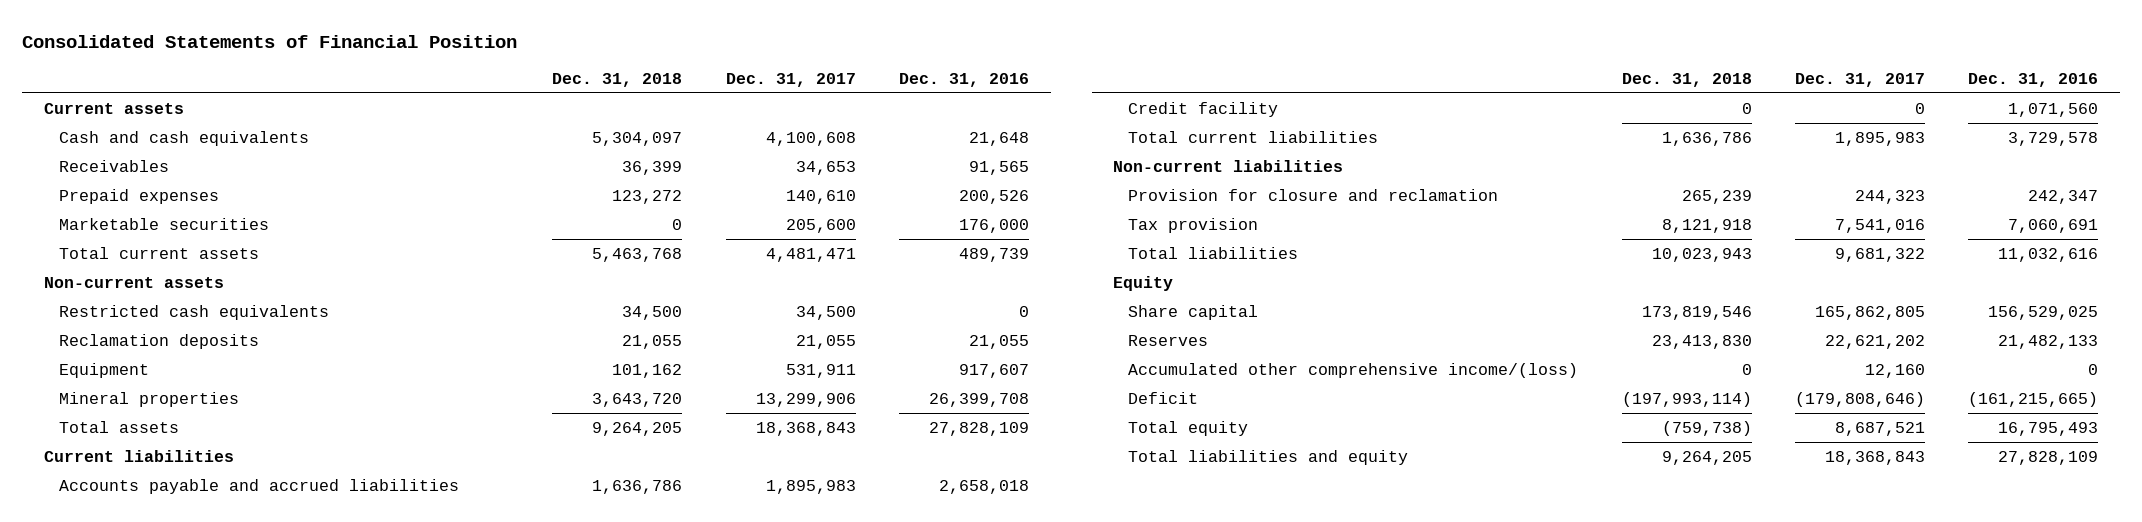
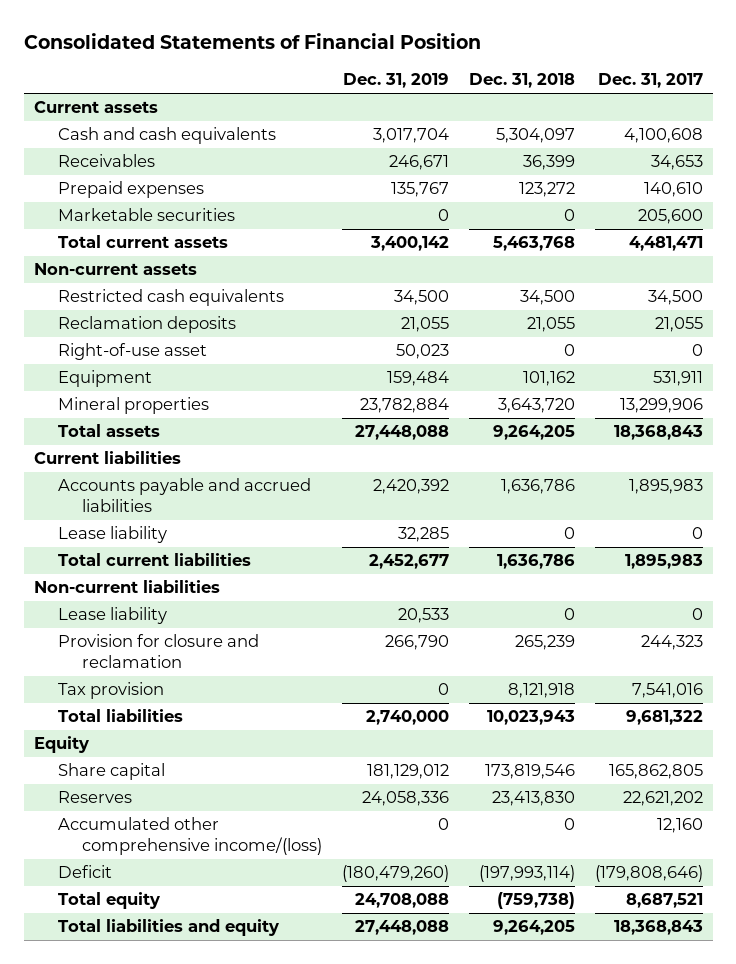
- | Dec. 31, 2018 | Dec. 31, 2017 | Dec. 31, 2016
+ | Dec. 31, 2019 | Dec. 31, 2018 | Dec. 31, 2017
+ Right-of-use asset | 50,023 | 0 | 0
- Credit facility | 0 | 0 | 1,071,560
+ Lease liability | 32,285 | 0 | 0
+ Lease liability | 20,533 | 0 | 0

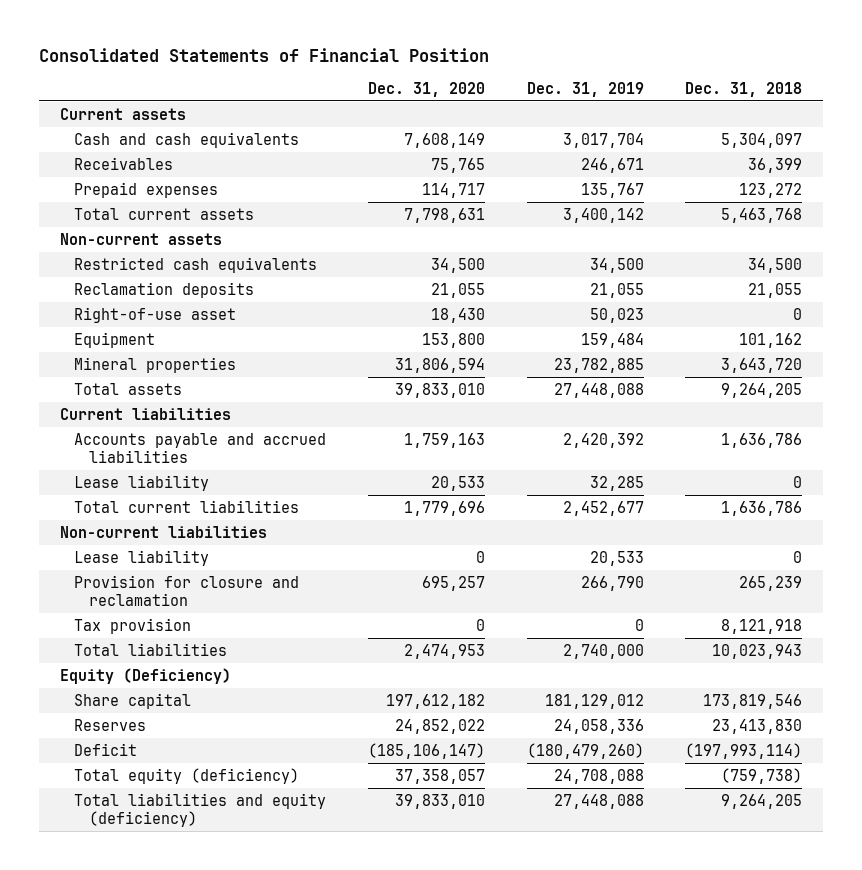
- | Dec. 31, 2019 | Dec. 31, 2018 | Dec. 31, 2017
+ | Dec. 31, 2020 | Dec. 31, 2019 | Dec. 31, 2018
- Marketable securities | 0 | 0 | 205,600
- Mineral properties | 23,782,884 | 3,643,720 | 13,299,906
+ Mineral properties | 31,806,594 | 23,782,885 | 3,643,720
- Equity
+ Equity (Deficiency)
- Accumulated other comprehensive income/(loss) | 0 | 0 | 12,160
- Total equity | 24,708,088 | (759,738) | 8,687,521
- Total liabilities and equity | 27,448,088 | 9,264,205 | 18,368,843
+ Total equity (deficiency) | 37,358,057 | 24,708,088 | (759,738)
+ Total liabilities and equity (deficiency) | 39,833,010 | 27,448,088 | 9,264,205

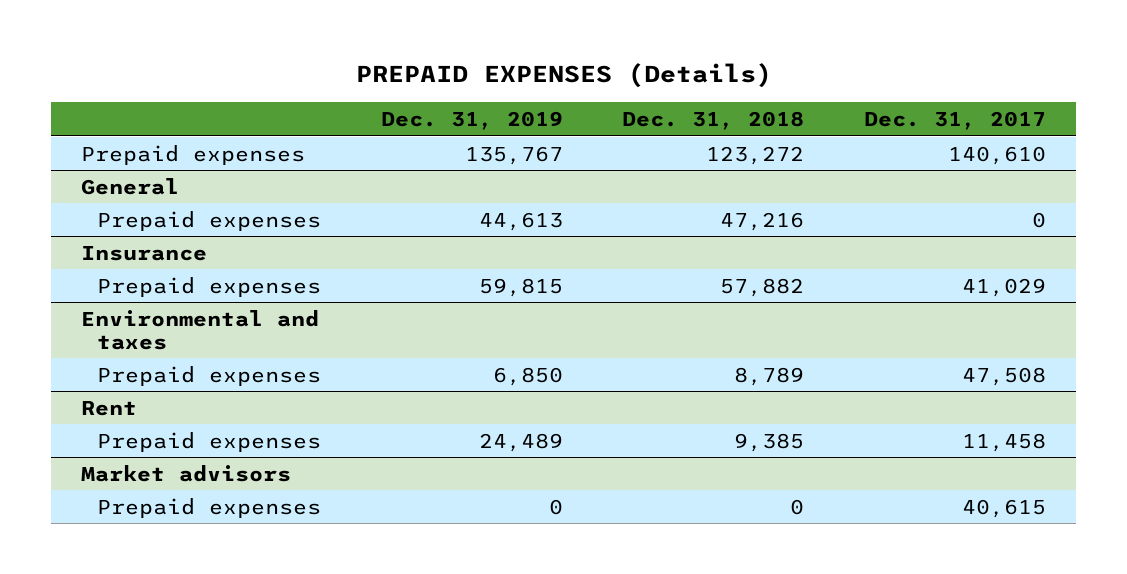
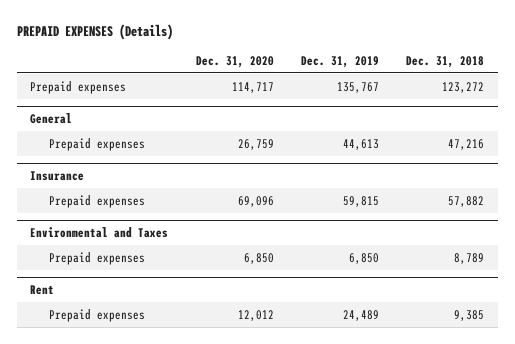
- | Dec. 31, 2019 | Dec. 31, 2018 | Dec. 31, 2017
+ | Dec. 31, 2020 | Dec. 31, 2019 | Dec. 31, 2018
- Environmental and taxes
+ Environmental and Taxes
- Market advisors
- Prepaid expenses | 0 | 0 | 40,615

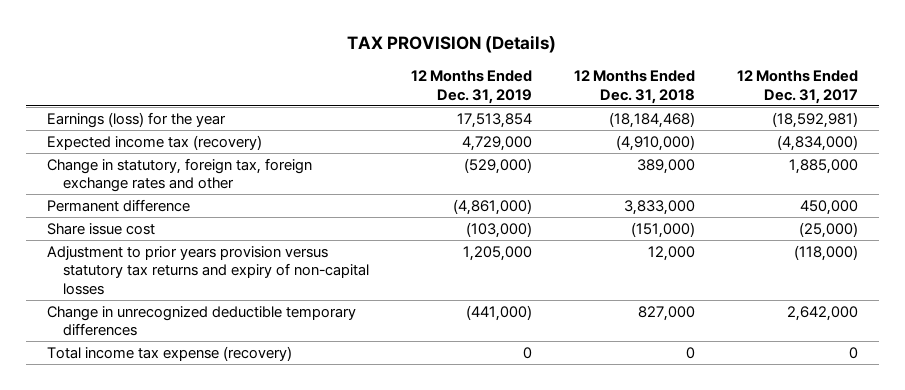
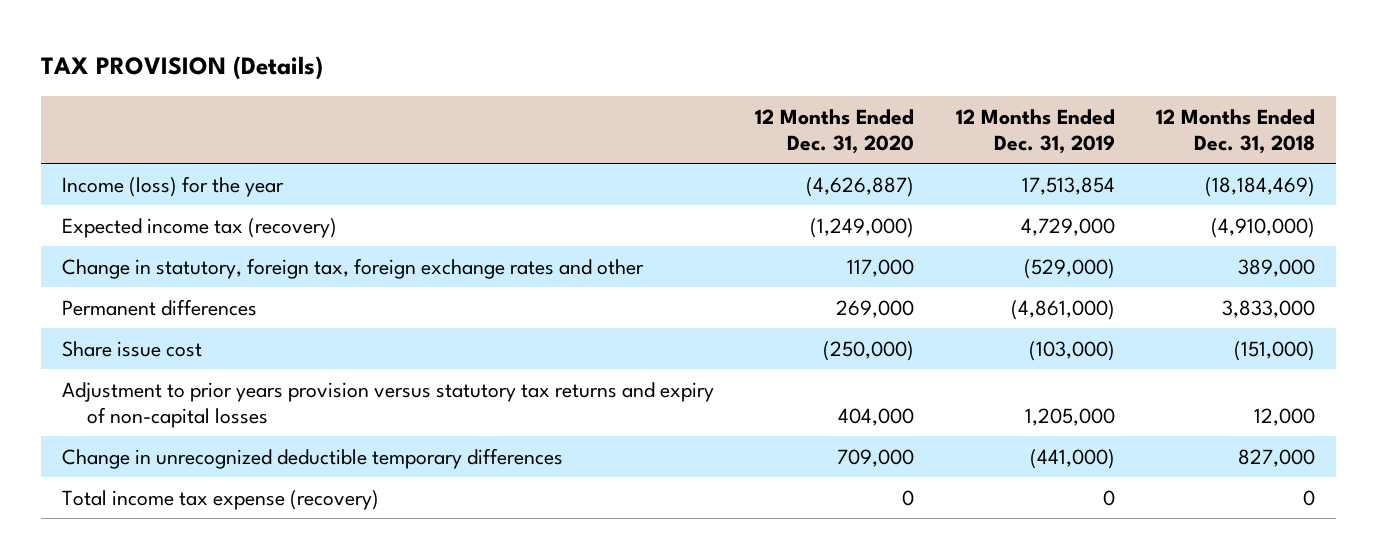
- | 12 Months Ended Dec. 31, 2019 | 12 Months Ended Dec. 31, 2018 | 12 Months Ended Dec. 31, 2017
+ | 12 Months Ended Dec. 31, 2020 | 12 Months Ended Dec. 31, 2019 | 12 Months Ended Dec. 31, 2018
- Earnings (loss) for the year | 17,513,854 | (18,184,468) | (18,592,981)
+ Income (loss) for the year | (4,626,887) | 17,513,854 | (18,184,469)
- Permanent difference | (4,861,000) | 3,833,000 | 450,000
+ Permanent differences | 269,000 | (4,861,000) | 3,833,000

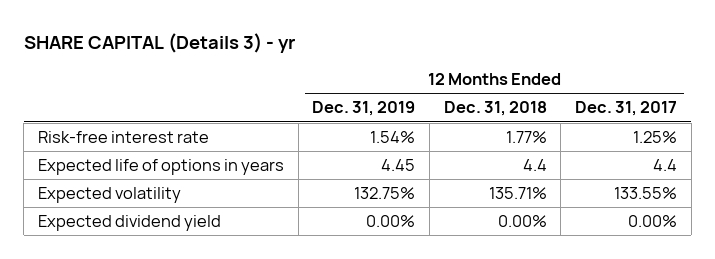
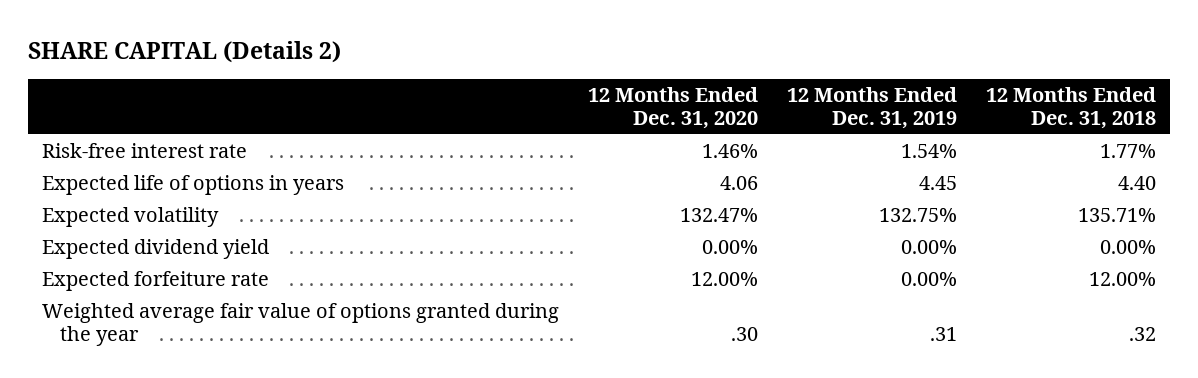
- SHARE CAPITAL (Details 3) - yr
+ SHARE CAPITAL (Details 2)
- | 12 Months Ended Dec. 31, 2019 | 12 Months Ended Dec. 31, 2018 | 12 Months Ended Dec. 31, 2017
+ | 12 Months Ended Dec. 31, 2020 | 12 Months Ended Dec. 31, 2019 | 12 Months Ended Dec. 31, 2018
- Expected life of options in years | 4.45 | 4.4 | 4.4
+ Expected life of options in years | 4.06 | 4.45 | 4.40
+ Expected forfeiture rate | 12.00% | 0.00% | 12.00%
+ Weighted average fair value of options granted during the year | .30 | .31 | .32

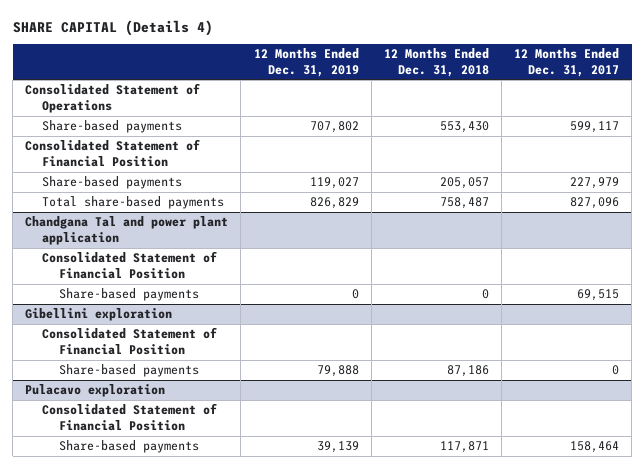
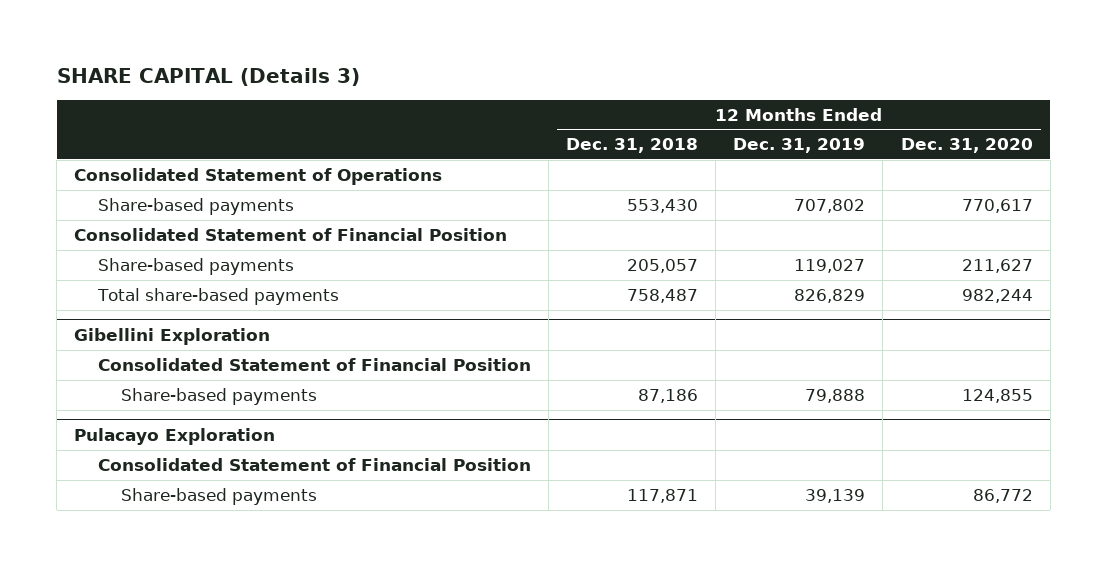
- SHARE CAPITAL (Details 4)
+ SHARE CAPITAL (Details 3)
- | 12 Months Ended Dec. 31, 2019 | 12 Months Ended Dec. 31, 2018 | 12 Months Ended Dec. 31, 2017
+ | 12 Months Ended Dec. 31, 2018 | 12 Months Ended Dec. 31, 2019 | 12 Months Ended Dec. 31, 2020
- Chandgana Tal and power plant application
- Consolidated Statement of Financial Position
- Share-based payments | 0 | 0 | 69,515
- Gibellini exploration
+ Gibellini Exploration
- Pulacavo exploration
+ Pulacayo Exploration

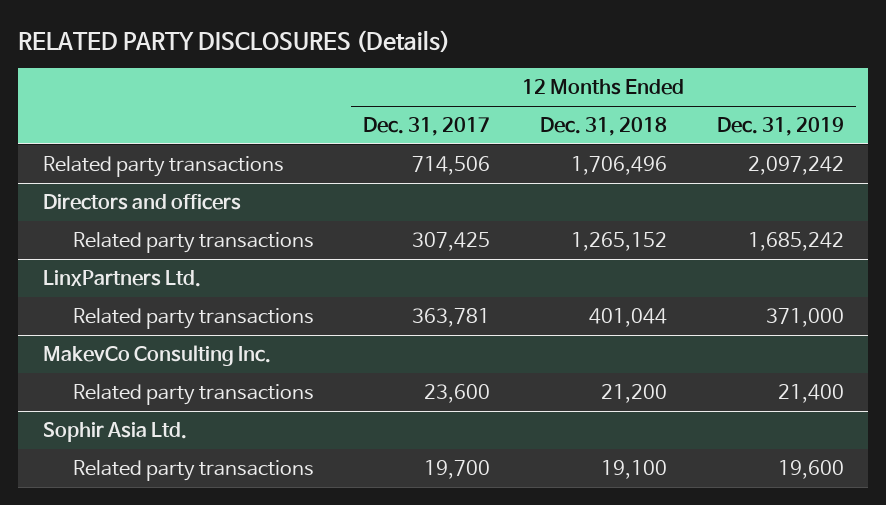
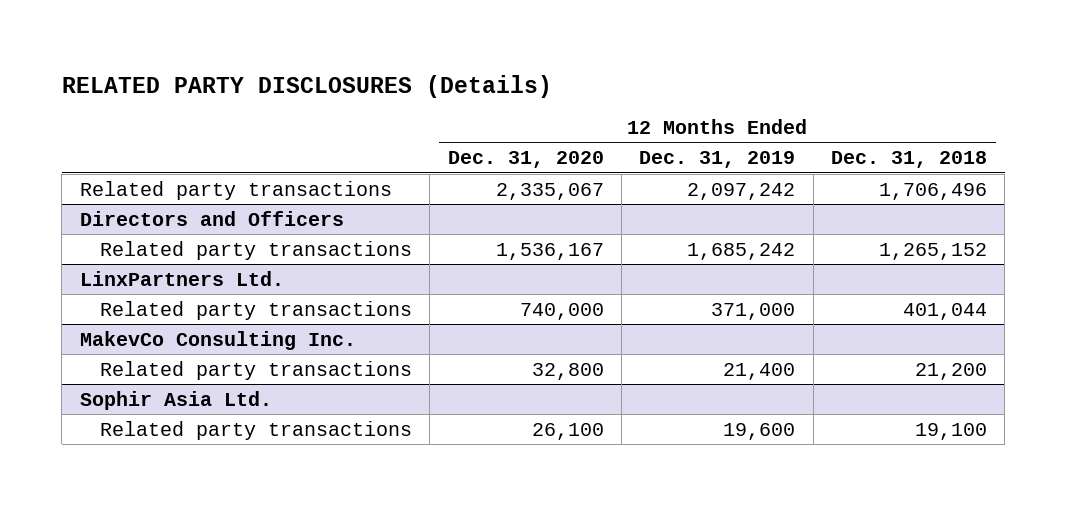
- | 12 Months Ended Dec. 31, 2017 | 12 Months Ended Dec. 31, 2018 | 12 Months Ended Dec. 31, 2019
+ | 12 Months Ended Dec. 31, 2020 | 12 Months Ended Dec. 31, 2019 | 12 Months Ended Dec. 31, 2018
- Directors and officers
+ Directors and Officers

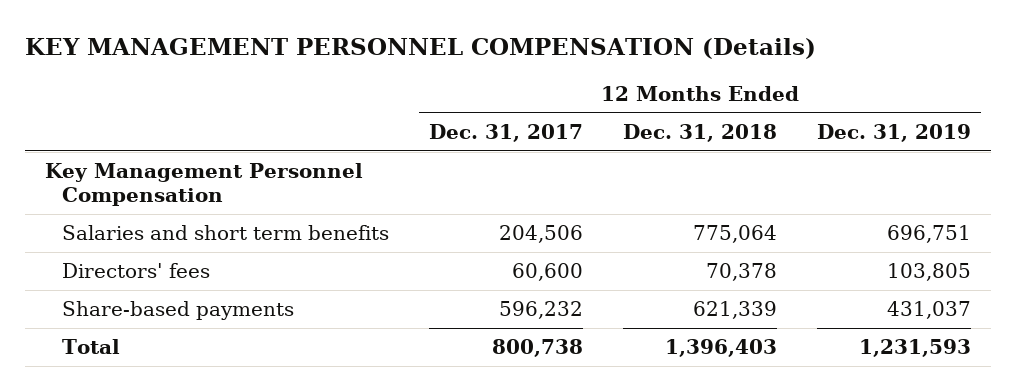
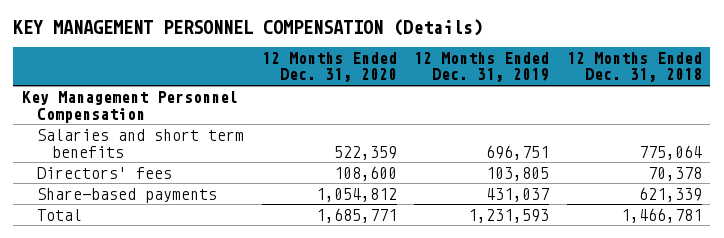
- | 12 Months Ended Dec. 31, 2017 | 12 Months Ended Dec. 31, 2018 | 12 Months Ended Dec. 31, 2019
+ | 12 Months Ended Dec. 31, 2020 | 12 Months Ended Dec. 31, 2019 | 12 Months Ended Dec. 31, 2018
- Total | 800,738 | 1,396,403 | 1,231,593
+ Total | 1,685,771 | 1,231,593 | 1,466,781

